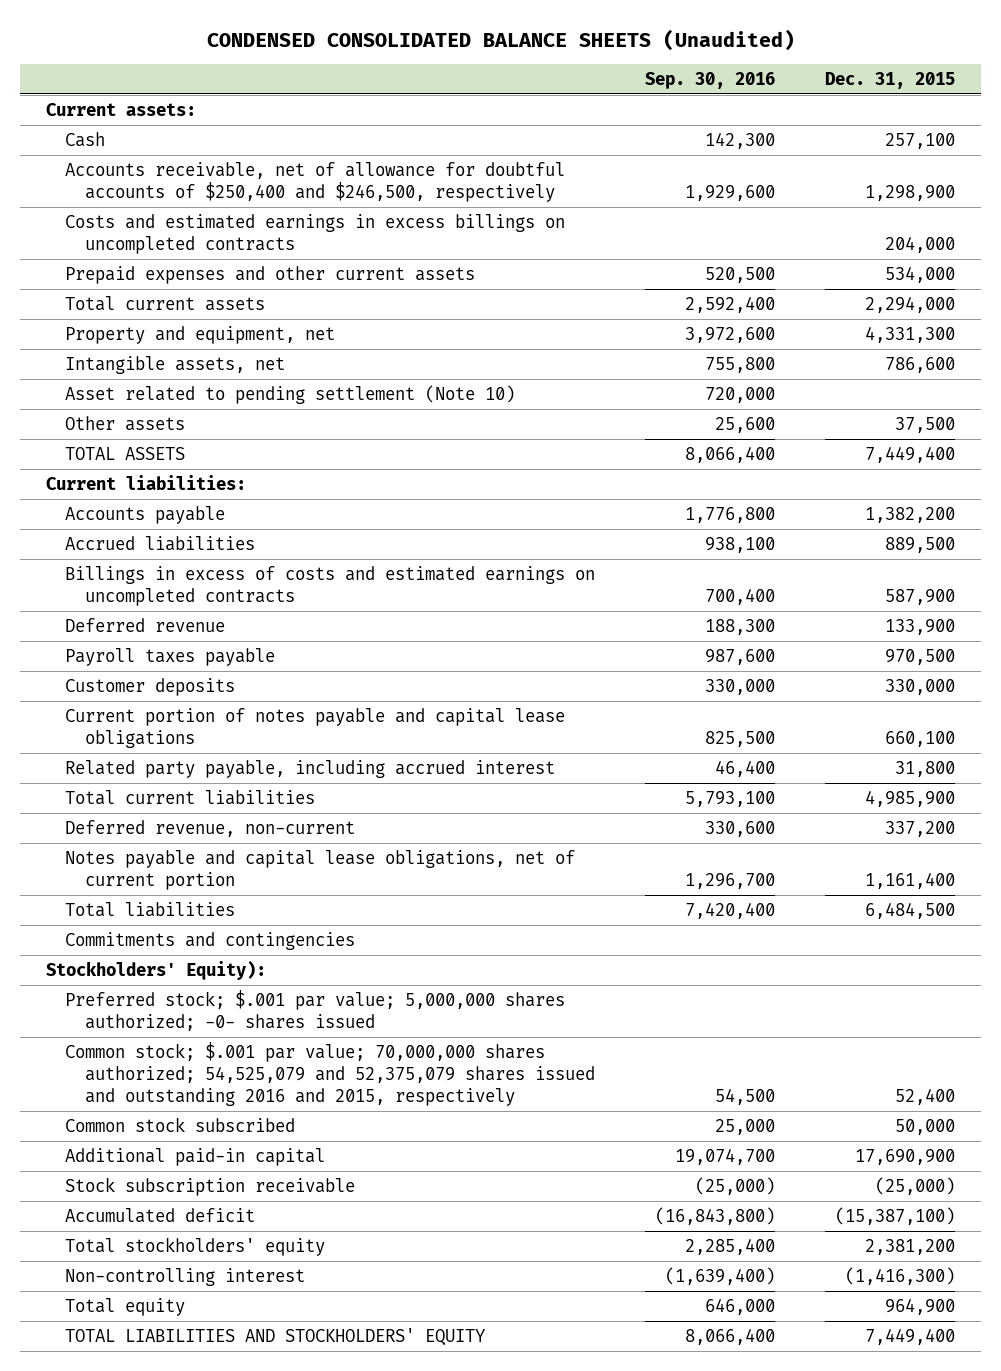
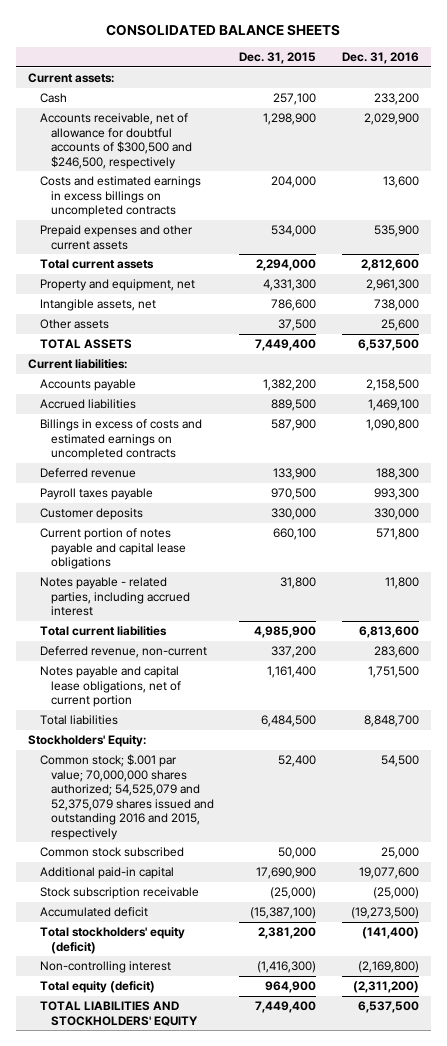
- CONDENSED CONSOLIDATED BALANCE SHEETS (Unaudited)
+ CONSOLIDATED BALANCE SHEETS
- | Sep. 30, 2016 | Dec. 31, 2015
+ | Dec. 31, 2015 | Dec. 31, 2016
- Accounts receivable, net of allowance for doubtful accounts of $250,400 and $246,500, respectively | 1,929,600 | 1,298,900
+ Accounts receivable, net of allowance for doubtful accounts of $300,500 and $246,500, respectively | 1,298,900 | 2,029,900
- Asset related to pending settlement (Note 10) | 720,000 |
- Related party payable, including accrued interest | 46,400 | 31,800
+ Notes payable - related parties, including accrued interest | 31,800 | 11,800
- Commitments and contingencies
- Stockholders' Equity):
- Preferred stock; $.001 par value; 5,000,000 shares authorized; -0- shares issued
+ Stockholders' Equity:
- Total stockholders' equity | 2,285,400 | 2,381,200
+ Total stockholders' equity (deficit) | 2,381,200 | (141,400)
- Total equity | 646,000 | 964,900
+ Total equity (deficit) | 964,900 | (2,311,200)

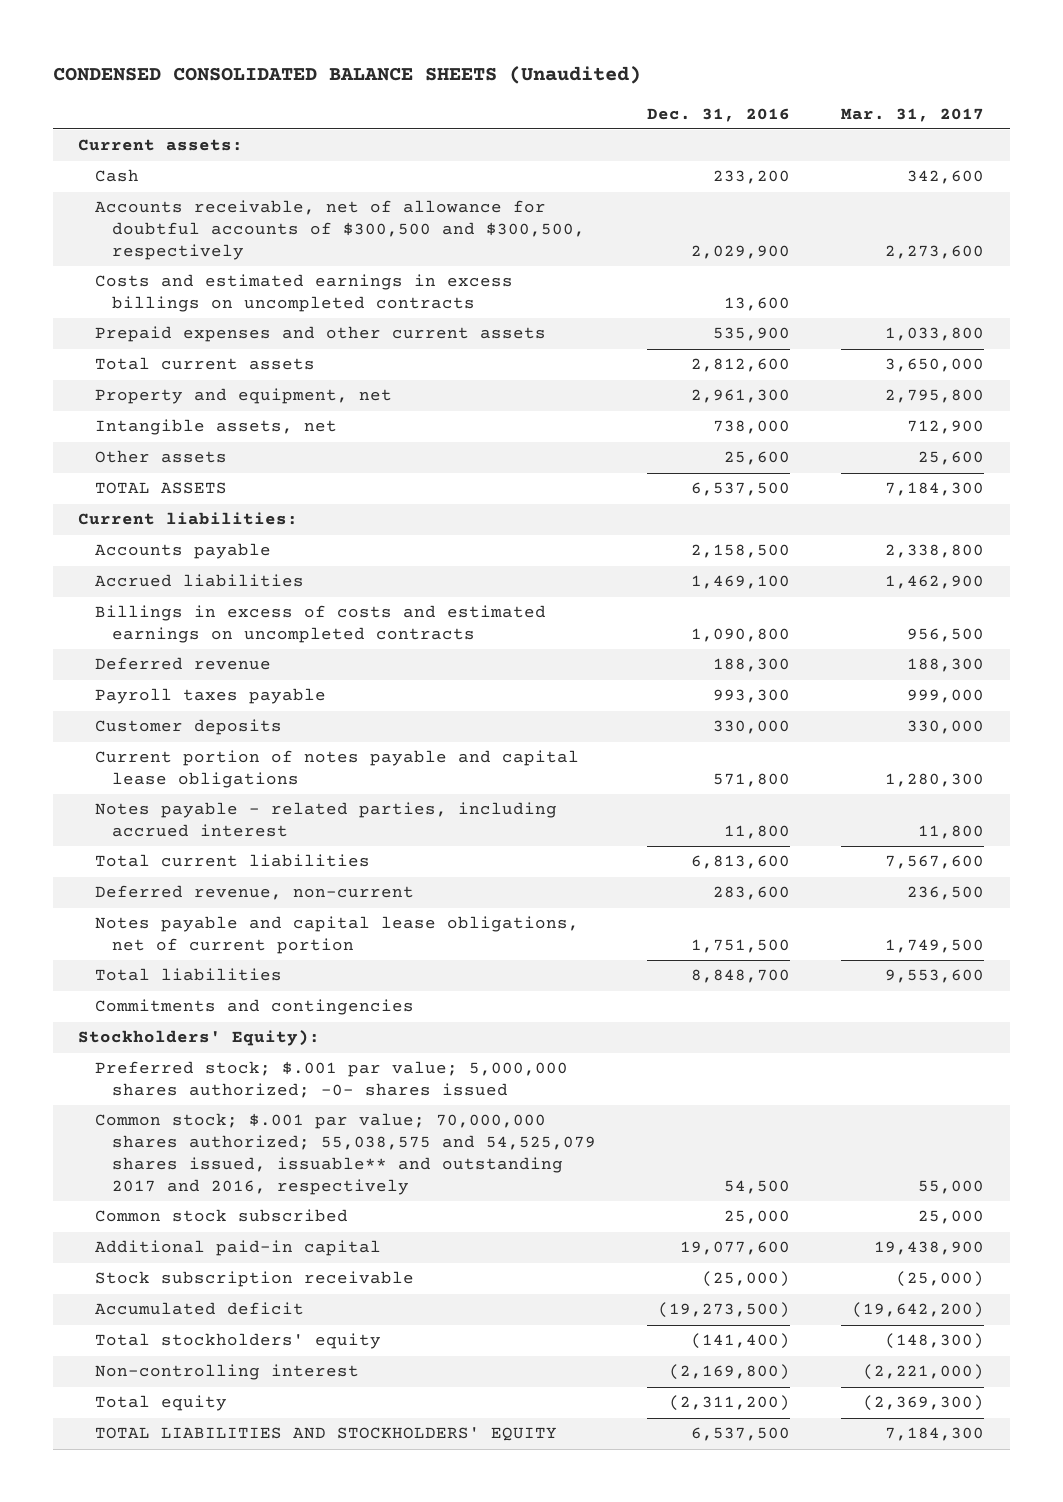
- CONSOLIDATED BALANCE SHEETS
+ CONDENSED CONSOLIDATED BALANCE SHEETS (Unaudited)
- | Dec. 31, 2015 | Dec. 31, 2016
+ | Dec. 31, 2016 | Mar. 31, 2017
- Accounts receivable, net of allowance for doubtful accounts of $300,500 and $246,500, respectively | 1,298,900 | 2,029,900
+ Accounts receivable, net of allowance for doubtful accounts of $300,500 and $300,500, respectively | 2,029,900 | 2,273,600
- Stockholders' Equity:
- Common stock; $.001 par value; 70,000,000 shares authorized; 54,525,079 and 52,375,079 shares issued and outstanding 2016 and 2015, respectively | 52,400 | 54,500
+ Commitments and contingencies
+ Stockholders' Equity):
+ Preferred stock; $.001 par value; 5,000,000 shares authorized; -0- shares issued
+ Common stock; $.001 par value; 70,000,000 shares authorized; 55,038,575 and 54,525,079 shares issued, issuable** and outstanding 2017 and 2016, respectively | 54,500 | 55,000
- Total stockholders' equity (deficit) | 2,381,200 | (141,400)
+ Total stockholders' equity | (141,400) | (148,300)
- Total equity (deficit) | 964,900 | (2,311,200)
+ Total equity | (2,311,200) | (2,369,300)

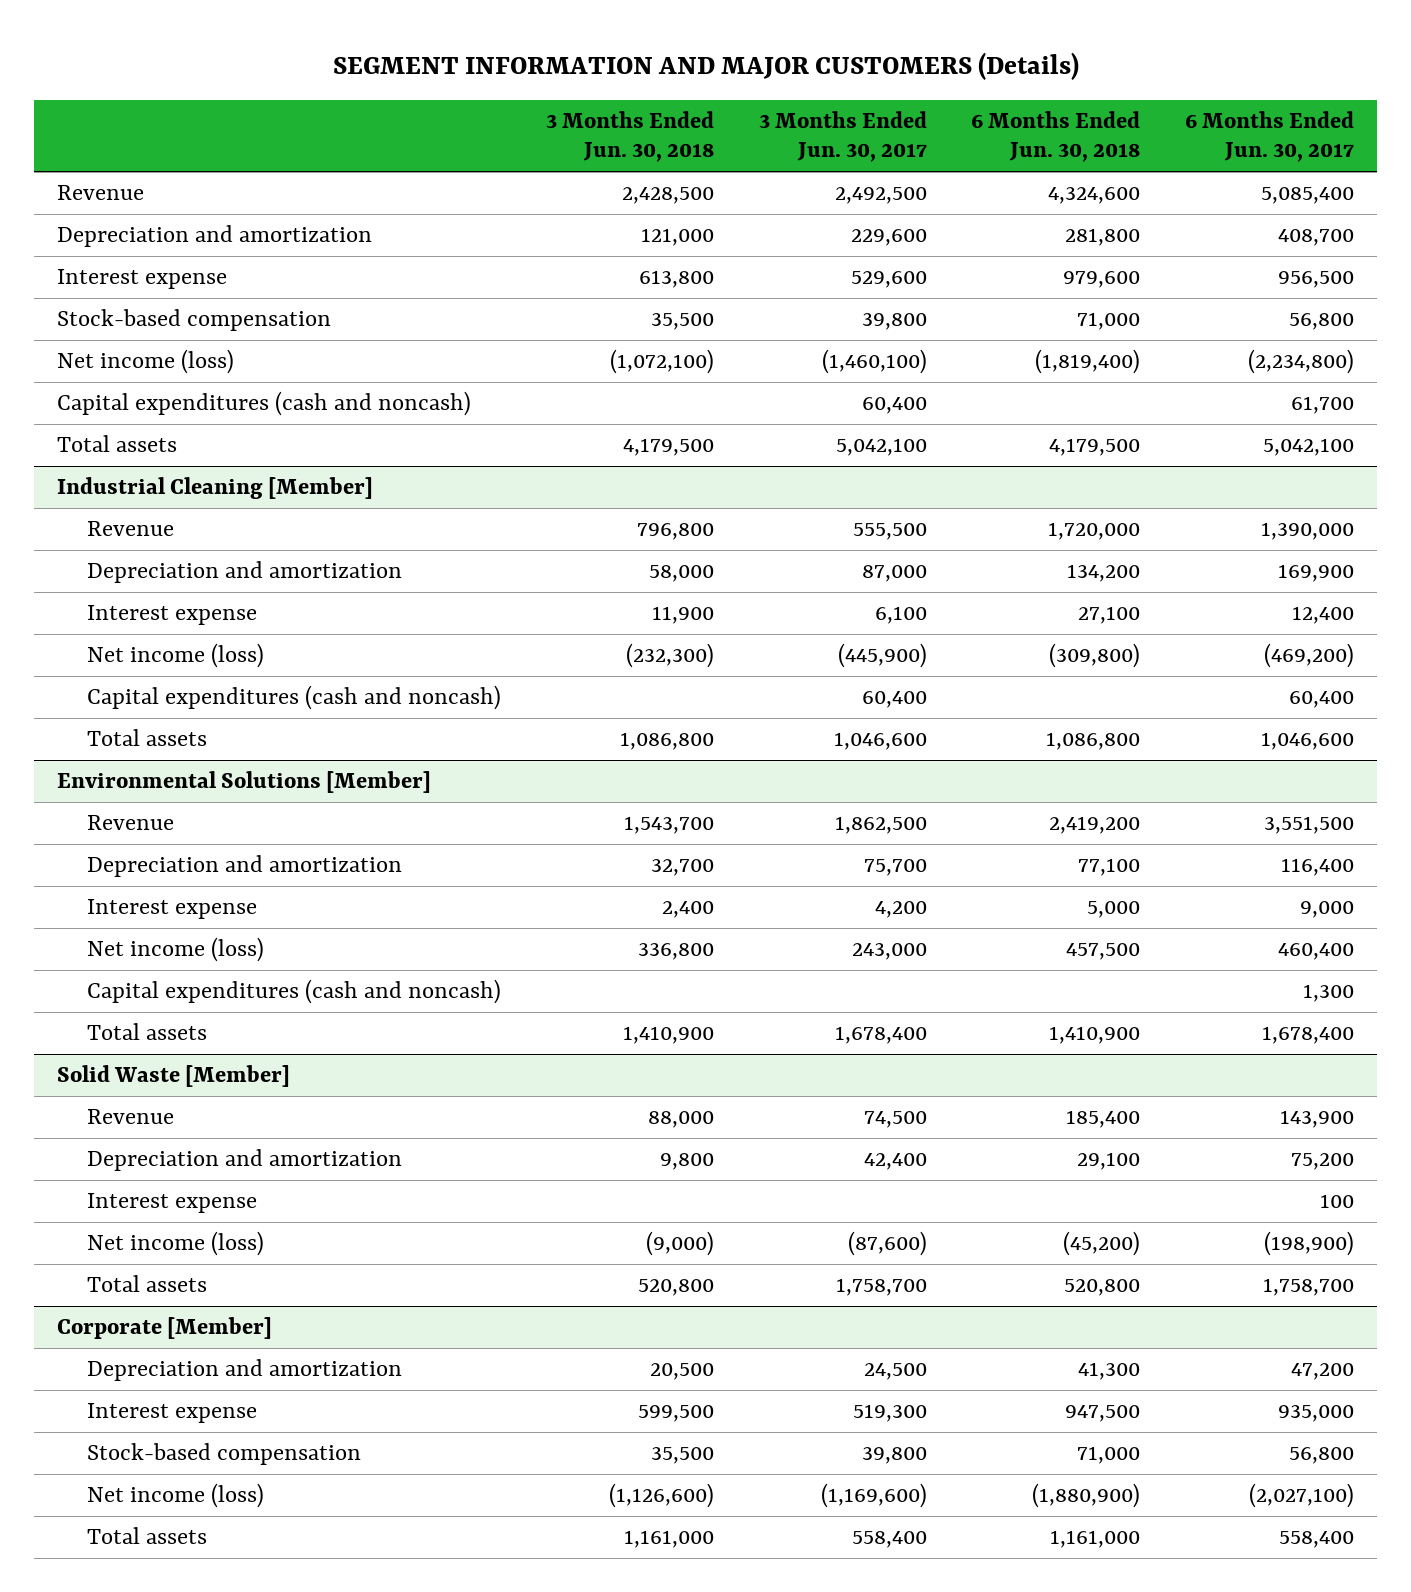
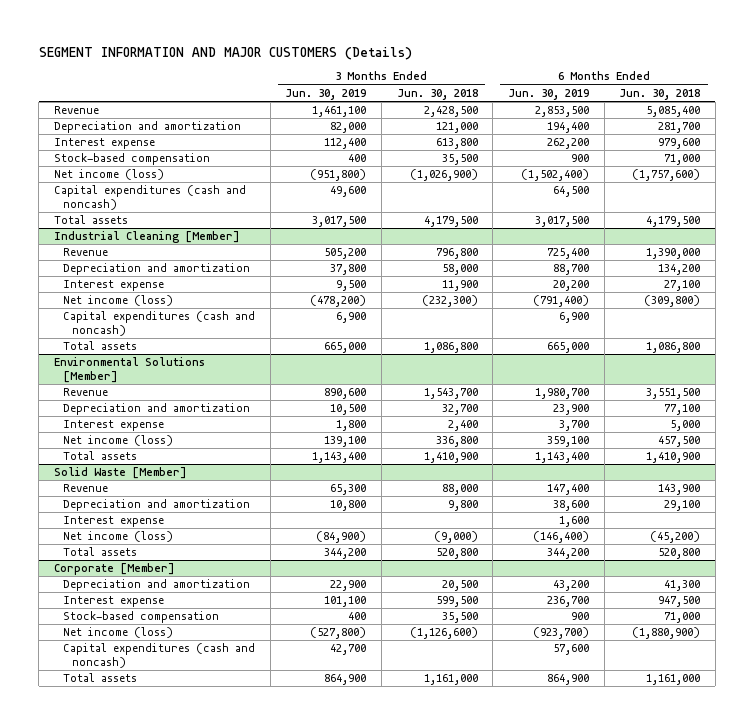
- | 3 Months Ended Jun. 30, 2018 | 3 Months Ended Jun. 30, 2017 | 6 Months Ended Jun. 30, 2018 | 6 Months Ended Jun. 30, 2017
+ | 3 Months Ended Jun. 30, 2019 | 3 Months Ended Jun. 30, 2018 | 6 Months Ended Jun. 30, 2019 | 6 Months Ended Jun. 30, 2018
- Revenue | 2,428,500 | 2,492,500 | 4,324,600 | 5,085,400
- Depreciation and amortization | 121,000 | 229,600 | 281,800 | 408,700
+ Revenue | 1,461,100 | 2,428,500 | 2,853,500 | 5,085,400
+ Depreciation and amortization | 82,000 | 121,000 | 194,400 | 281,700
- Net income (loss) | (1,072,100) | (1,460,100) | (1,819,400) | (2,234,800)
+ Net income (loss) | (951,800) | (1,026,900) | (1,502,400) | (1,757,600)
@ Industrial Cleaning [Member]
- Revenue | 796,800 | 555,500 | 1,720,000 | 1,390,000
+ Revenue | 505,200 | 796,800 | 725,400 | 1,390,000
@ Environmental Solutions [Member]
- Revenue | 1,543,700 | 1,862,500 | 2,419,200 | 3,551,500
+ Revenue | 890,600 | 1,543,700 | 1,980,700 | 3,551,500
- Capital expenditures (cash and noncash) | | | | 1,300
@ Solid Waste [Member]
- Revenue | 88,000 | 74,500 | 185,400 | 143,900
+ Revenue | 65,300 | 88,000 | 147,400 | 143,900
@ Corporate [Member]
+ Capital expenditures (cash and noncash) | 42,700 | | 57,600 |

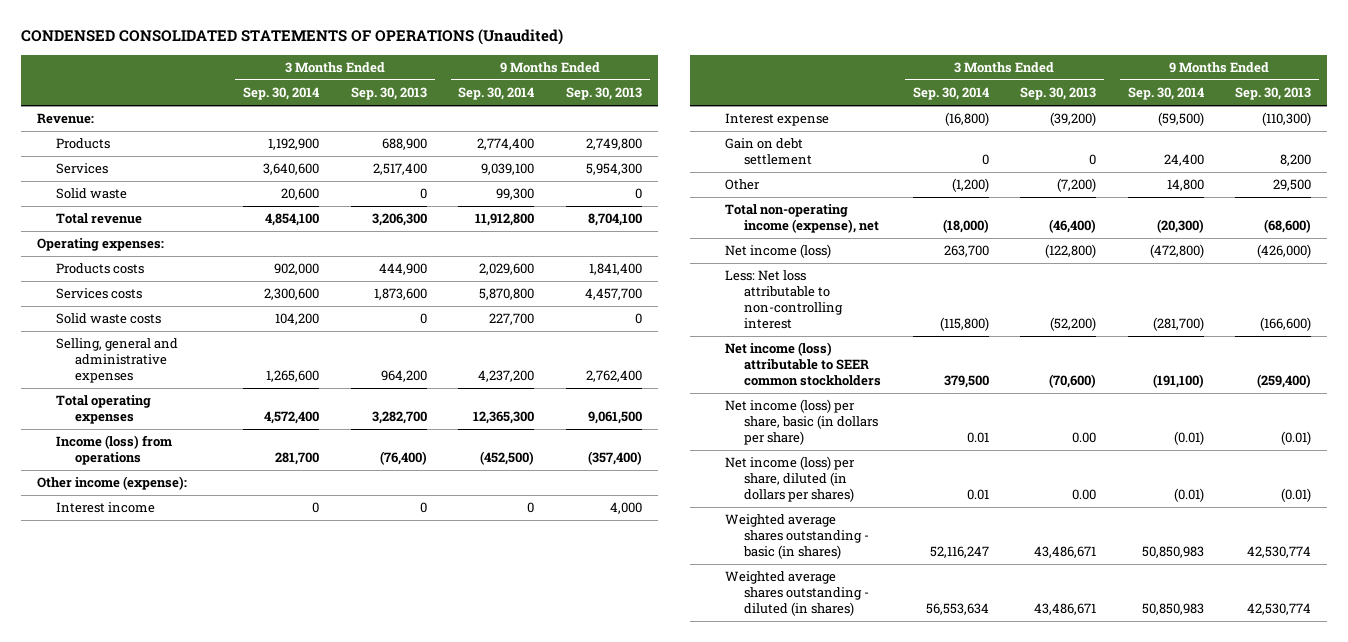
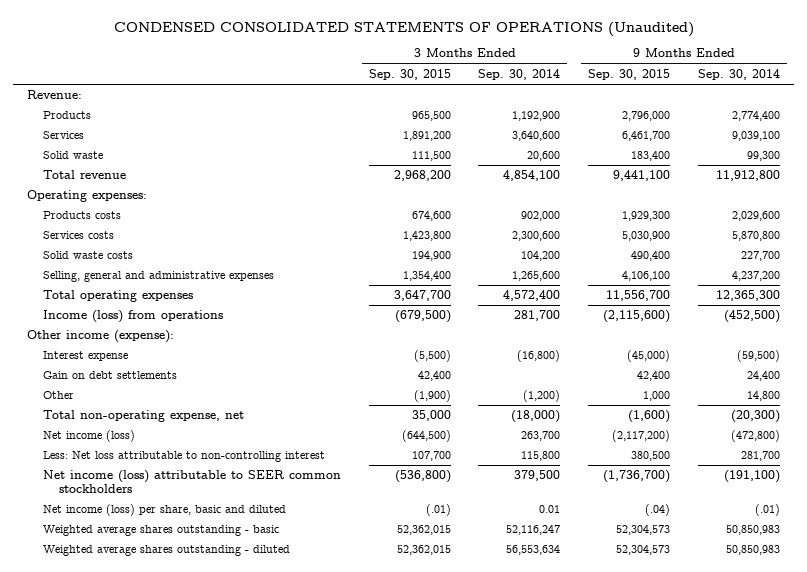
- | 3 Months Ended Sep. 30, 2014 | 3 Months Ended Sep. 30, 2013 | 9 Months Ended Sep. 30, 2014 | 9 Months Ended Sep. 30, 2013
+ | 3 Months Ended Sep. 30, 2015 | 3 Months Ended Sep. 30, 2014 | 9 Months Ended Sep. 30, 2015 | 9 Months Ended Sep. 30, 2014
- Interest income | 0 | 0 | 0 | 4,000
- Gain on debt settlement | 0 | 0 | 24,400 | 8,200
+ Gain on debt settlements | 42,400 | | 42,400 | 24,400
- Total non-operating income (expense), net | (18,000) | (46,400) | (20,300) | (68,600)
+ Total non-operating expense, net | 35,000 | (18,000) | (1,600) | (20,300)
- Less: Net loss attributable to non-controlling interest | (115,800) | (52,200) | (281,700) | (166,600)
+ Less: Net loss attributable to non-controlling interest | 107,700 | 115,800 | 380,500 | 281,700
- Net income (loss) per share, basic (in dollars per share) | 0.01 | 0.00 | (0.01) | (0.01)
- Net income (loss) per share, diluted (in dollars per shares) | 0.01 | 0.00 | (0.01) | (0.01)
- Weighted average shares outstanding - basic (in shares) | 52,116,247 | 43,486,671 | 50,850,983 | 42,530,774
- Weighted average shares outstanding - diluted (in shares) | 56,553,634 | 43,486,671 | 50,850,983 | 42,530,774
+ Net income (loss) per share, basic and diluted | (.01) | 0.01 | (.04) | (.01)
+ Weighted average shares outstanding - basic | 52,362,015 | 52,116,247 | 52,304,573 | 50,850,983
+ Weighted average shares outstanding - diluted | 52,362,015 | 56,553,634 | 52,304,573 | 50,850,983

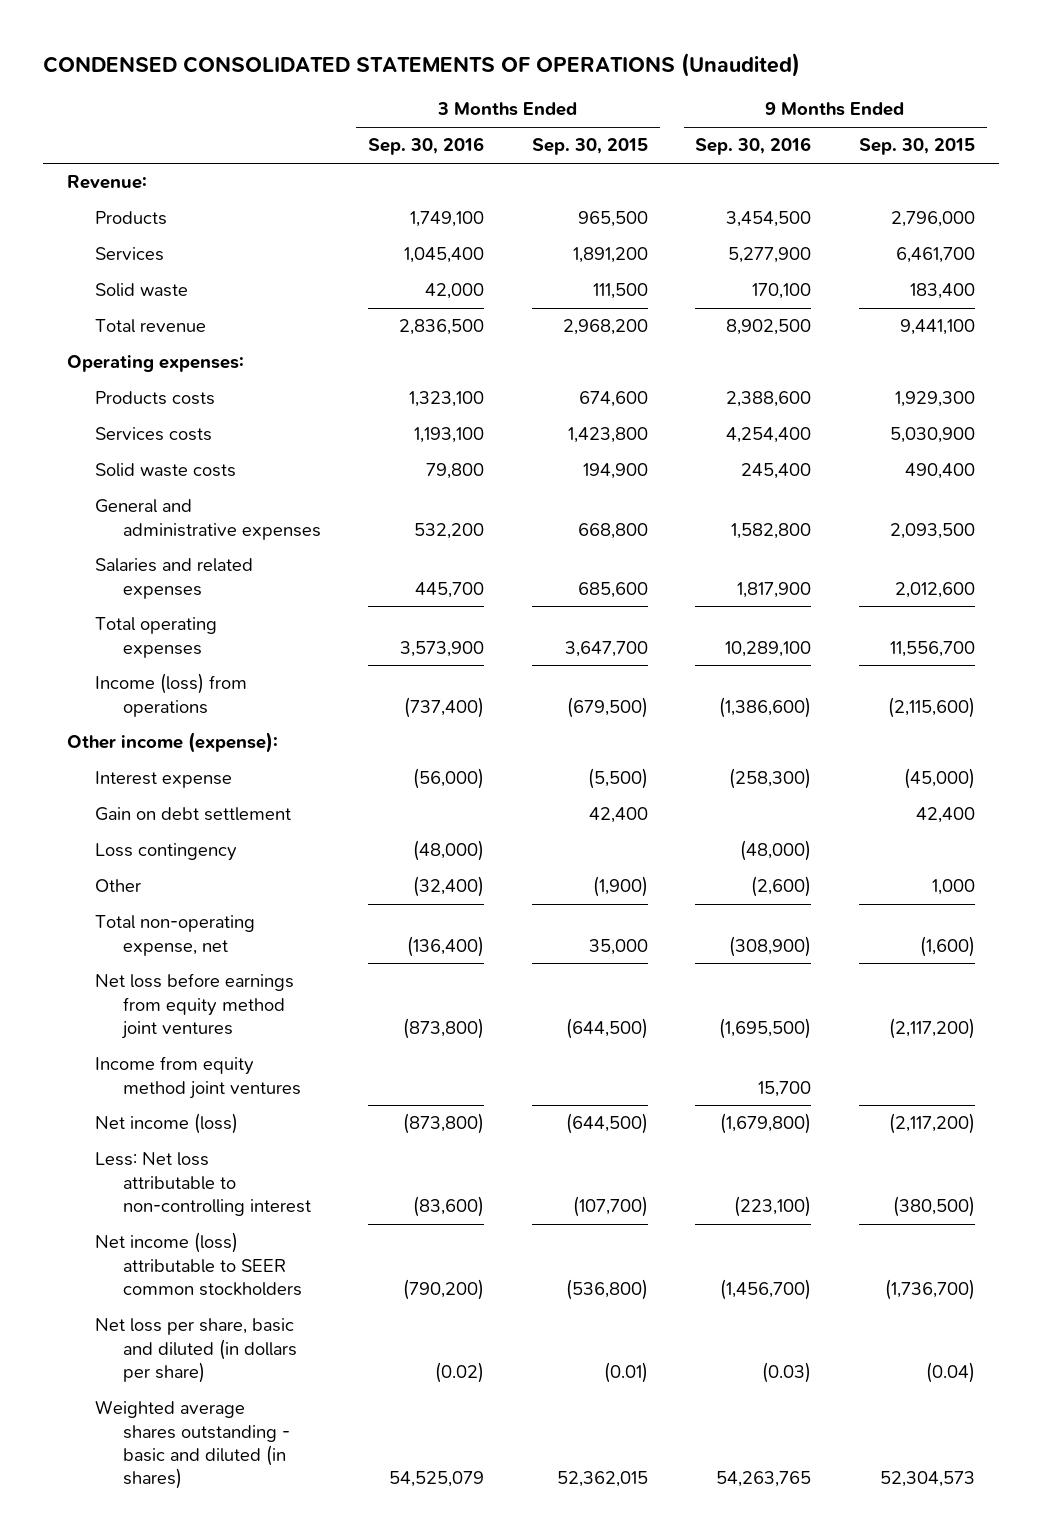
- | 3 Months Ended Sep. 30, 2015 | 3 Months Ended Sep. 30, 2014 | 9 Months Ended Sep. 30, 2015 | 9 Months Ended Sep. 30, 2014
+ | 3 Months Ended Sep. 30, 2016 | 3 Months Ended Sep. 30, 2015 | 9 Months Ended Sep. 30, 2016 | 9 Months Ended Sep. 30, 2015
- Selling, general and administrative expenses | 1,354,400 | 1,265,600 | 4,106,100 | 4,237,200
+ General and administrative expenses | 532,200 | 668,800 | 1,582,800 | 2,093,500
+ Salaries and related expenses | 445,700 | 685,600 | 1,817,900 | 2,012,600
- Gain on debt settlements | 42,400 | | 42,400 | 24,400
+ Gain on debt settlement | | 42,400 | | 42,400
+ Loss contingency | (48,000) | | (48,000) |
+ Net loss before earnings from equity method joint ventures | (873,800) | (644,500) | (1,695,500) | (2,117,200)
+ Income from equity method joint ventures | | | 15,700 |
- Less: Net loss attributable to non-controlling interest | 107,700 | 115,800 | 380,500 | 281,700
+ Less: Net loss attributable to non-controlling interest | (83,600) | (107,700) | (223,100) | (380,500)
- Net income (loss) per share, basic and diluted | (.01) | 0.01 | (.04) | (.01)
- Weighted average shares outstanding - basic | 52,362,015 | 52,116,247 | 52,304,573 | 50,850,983
- Weighted average shares outstanding - diluted | 52,362,015 | 56,553,634 | 52,304,573 | 50,850,983
+ Net loss per share, basic and diluted (in dollars per share) | (0.02) | (0.01) | (0.03) | (0.04)
+ Weighted average shares outstanding - basic and diluted (in shares) | 54,525,079 | 52,362,015 | 54,263,765 | 52,304,573

